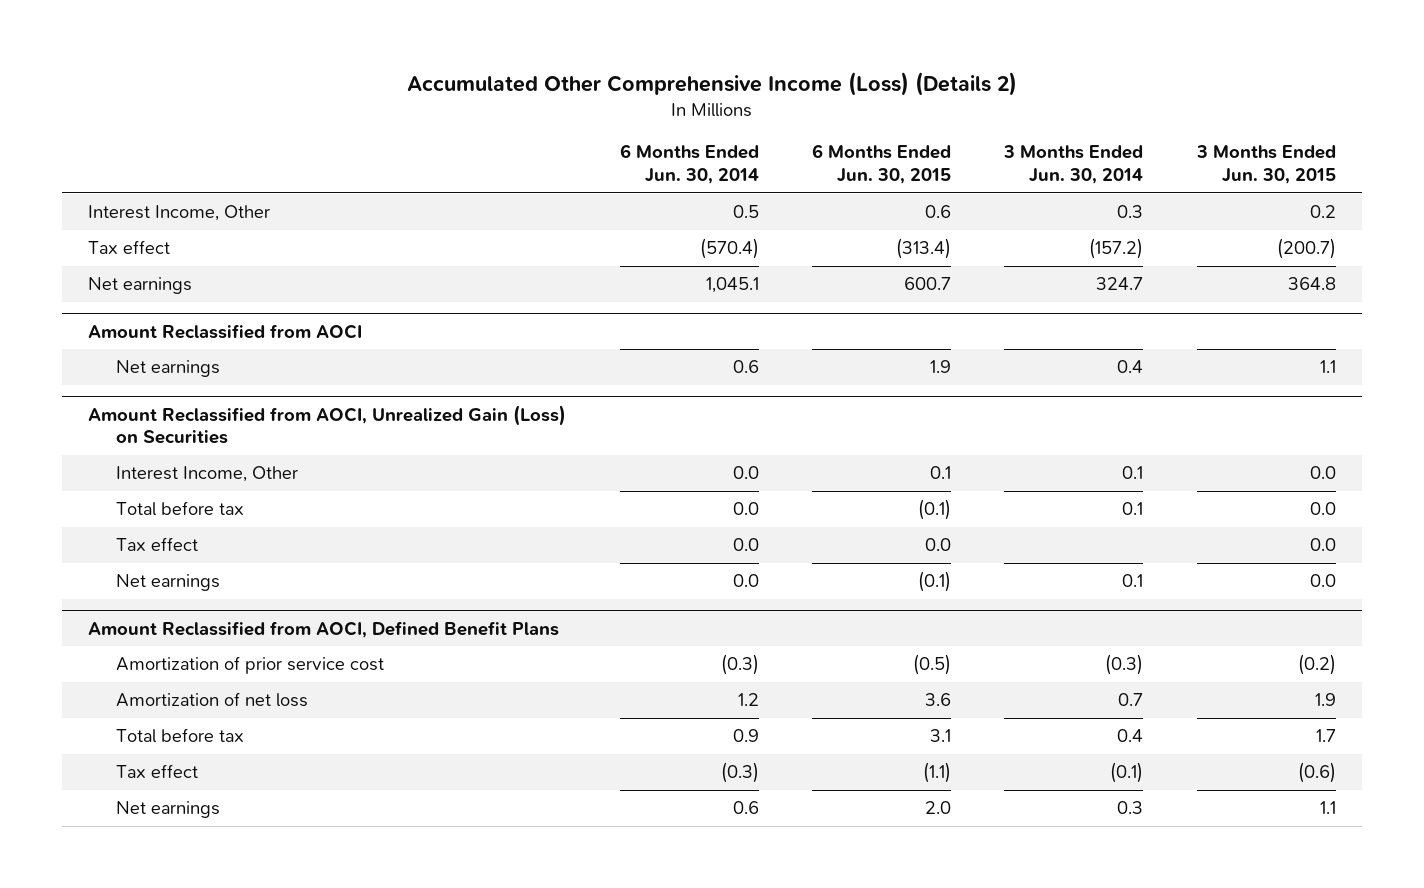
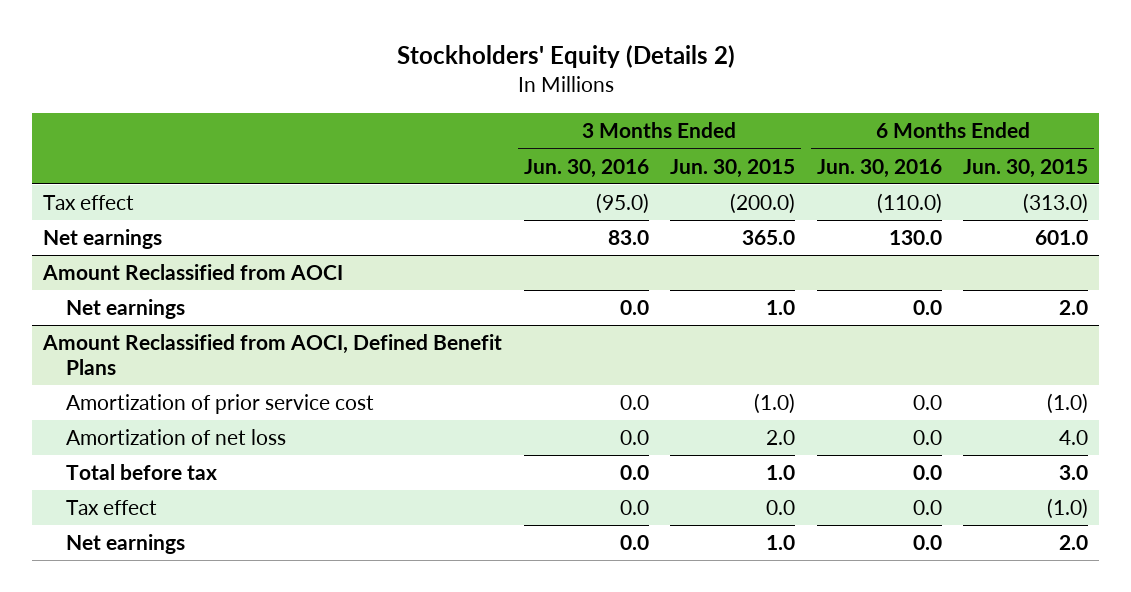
- Accumulated Other Comprehensive Income (Loss) (Details 2)
+ Stockholders' Equity (Details 2)
- | 6 Months Ended Jun. 30, 2014 | 6 Months Ended Jun. 30, 2015 | 3 Months Ended Jun. 30, 2014 | 3 Months Ended Jun. 30, 2015
+ | 3 Months Ended Jun. 30, 2016 | 3 Months Ended Jun. 30, 2015 | 6 Months Ended Jun. 30, 2016 | 6 Months Ended Jun. 30, 2015
- Interest Income, Other | 0.5 | 0.6 | 0.3 | 0.2
- Tax effect | (570.4) | (313.4) | (157.2) | (200.7)
- Net earnings | 1,045.1 | 600.7 | 324.7 | 364.8
+ Tax effect | (95.0) | (200.0) | (110.0) | (313.0)
+ Net earnings | 83.0 | 365.0 | 130.0 | 601.0
@ Amount Reclassified from AOCI
- Net earnings | 0.6 | 1.9 | 0.4 | 1.1
- Amount Reclassified from AOCI, Unrealized Gain (Loss) on Securities
- Interest Income, Other | 0.0 | 0.1 | 0.1 | 0.0
- Total before tax | 0.0 | (0.1) | 0.1 | 0.0
- Tax effect | 0.0 | 0.0 | | 0.0
- Net earnings | 0.0 | (0.1) | 0.1 | 0.0
@ Amount Reclassified from AOCI
+ Net earnings | 0.0 | 1.0 | 0.0 | 2.0
@ Amount Reclassified from AOCI, Defined Benefit Plans
- Amortization of prior service cost | (0.3) | (0.5) | (0.3) | (0.2)
- Amortization of net loss | 1.2 | 3.6 | 0.7 | 1.9
- Total before tax | 0.9 | 3.1 | 0.4 | 1.7
- Tax effect | (0.3) | (1.1) | (0.1) | (0.6)
- Net earnings | 0.6 | 2.0 | 0.3 | 1.1
+ Amortization of prior service cost | 0.0 | (1.0) | 0.0 | (1.0)
+ Amortization of net loss | 0.0 | 2.0 | 0.0 | 4.0
+ Total before tax | 0.0 | 1.0 | 0.0 | 3.0
+ Tax effect | 0.0 | 0.0 | 0.0 | (1.0)
+ Net earnings | 0.0 | 1.0 | 0.0 | 2.0

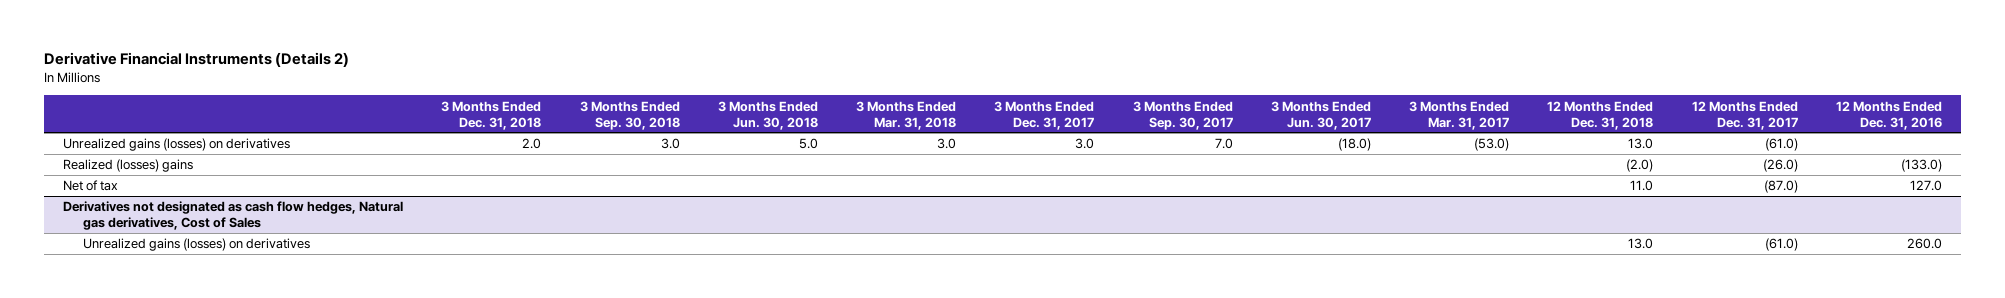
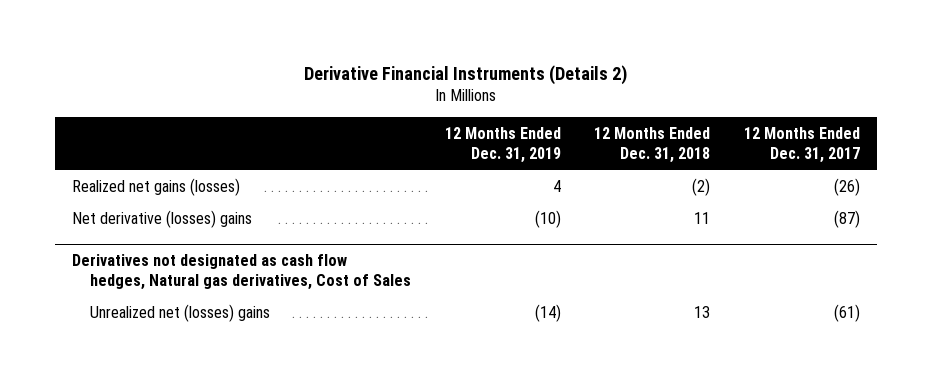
- | 3 Months Ended Dec. 31, 2018 | 3 Months Ended Sep. 30, 2018 | 3 Months Ended Jun. 30, 2018 | 3 Months Ended Mar. 31, 2018 | 3 Months Ended Dec. 31, 2017 | 3 Months Ended Sep. 30, 2017 | 3 Months Ended Jun. 30, 2017 | 3 Months Ended Mar. 31, 2017 | 12 Months Ended Dec. 31, 2018 | 12 Months Ended Dec. 31, 2017 | 12 Months Ended Dec. 31, 2016
+ | 12 Months Ended Dec. 31, 2019 | 12 Months Ended Dec. 31, 2018 | 12 Months Ended Dec. 31, 2017
- Unrealized gains (losses) on derivatives | 2.0 | 3.0 | 5.0 | 3.0 | 3.0 | 7.0 | (18.0) | (53.0) | 13.0 | (61.0) |
- Realized (losses) gains | | | | | | | | | (2.0) | (26.0) | (133.0)
- Net of tax | | | | | | | | | 11.0 | (87.0) | 127.0
+ Realized net gains (losses) | 4 | (2) | (26)
+ Net derivative (losses) gains | (10) | 11 | (87)
@ Derivatives not designated as cash flow hedges, Natural gas derivatives, Cost of Sales
- Unrealized gains (losses) on derivatives | | | | | | | | | 13.0 | (61.0) | 260.0
+ Unrealized net (losses) gains | (14) | 13 | (61)

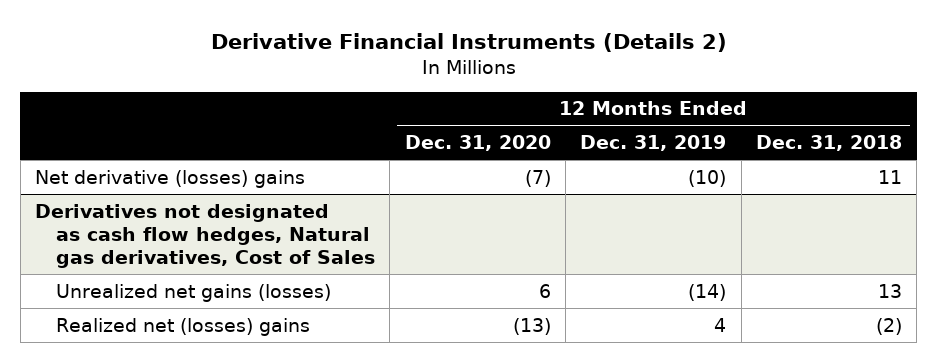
- | 12 Months Ended Dec. 31, 2019 | 12 Months Ended Dec. 31, 2018 | 12 Months Ended Dec. 31, 2017
+ | 12 Months Ended Dec. 31, 2020 | 12 Months Ended Dec. 31, 2019 | 12 Months Ended Dec. 31, 2018
- Realized net gains (losses) | 4 | (2) | (26)
@ Derivatives not designated as cash flow hedges, Natural gas derivatives, Cost of Sales
- Unrealized net (losses) gains | (14) | 13 | (61)
+ Unrealized net gains (losses) | 6 | (14) | 13
+ Realized net (losses) gains | (13) | 4 | (2)

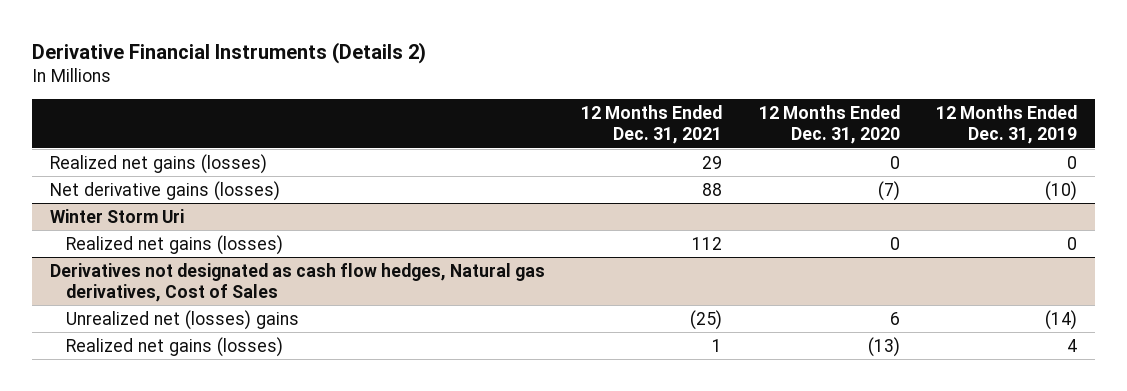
- | 12 Months Ended Dec. 31, 2020 | 12 Months Ended Dec. 31, 2019 | 12 Months Ended Dec. 31, 2018
+ | 12 Months Ended Dec. 31, 2021 | 12 Months Ended Dec. 31, 2020 | 12 Months Ended Dec. 31, 2019
- Net derivative (losses) gains | (7) | (10) | 11
+ Realized net gains (losses) | 29 | 0 | 0
+ Net derivative gains (losses) | 88 | (7) | (10)
+ Winter Storm Uri
+ Realized net gains (losses) | 112 | 0 | 0
@ Derivatives not designated as cash flow hedges, Natural gas derivatives, Cost of Sales
- Unrealized net gains (losses) | 6 | (14) | 13
- Realized net (losses) gains | (13) | 4 | (2)
+ Unrealized net (losses) gains | (25) | 6 | (14)
+ Realized net gains (losses) | 1 | (13) | 4

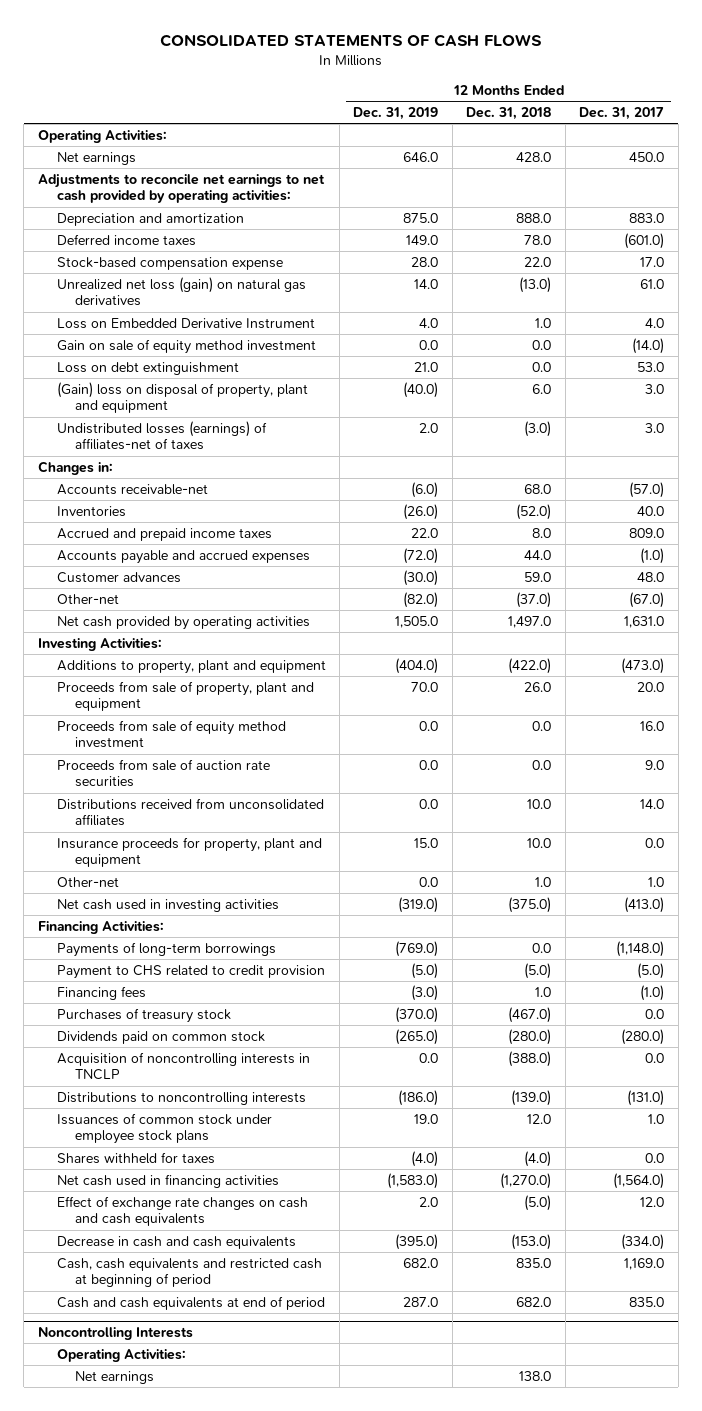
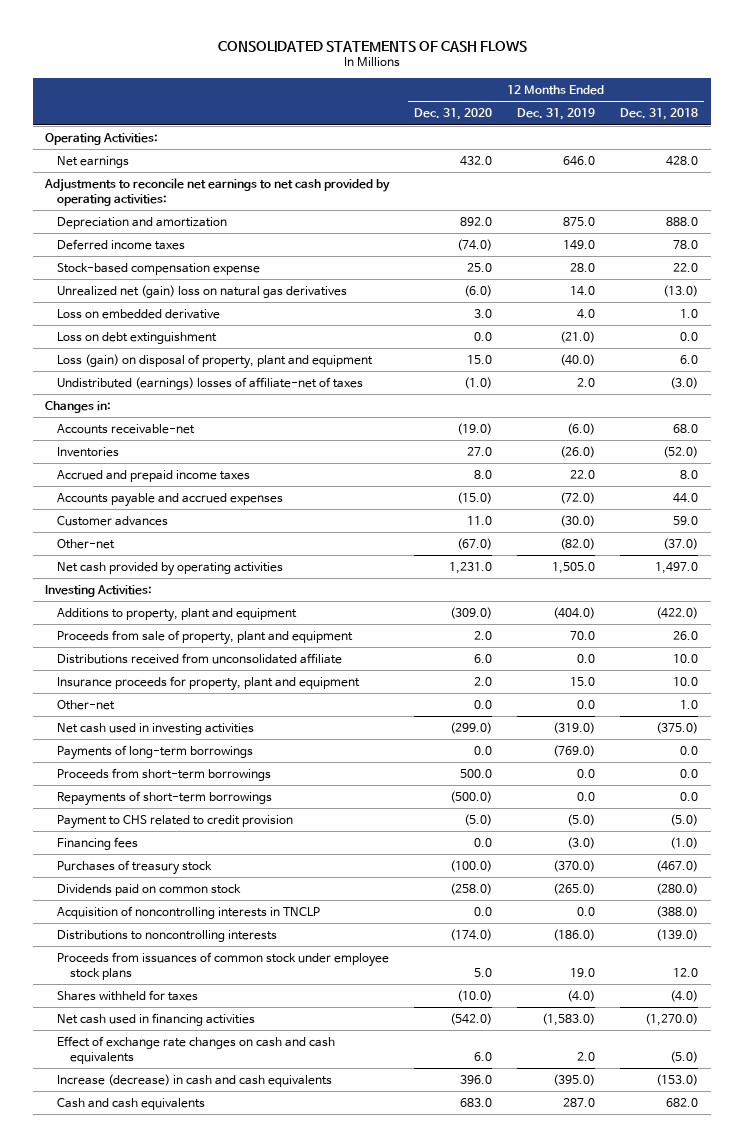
- | 12 Months Ended Dec. 31, 2019 | 12 Months Ended Dec. 31, 2018 | 12 Months Ended Dec. 31, 2017
+ | 12 Months Ended Dec. 31, 2020 | 12 Months Ended Dec. 31, 2019 | 12 Months Ended Dec. 31, 2018
- Unrealized net loss (gain) on natural gas derivatives | 14.0 | (13.0) | 61.0
- Loss on Embedded Derivative Instrument | 4.0 | 1.0 | 4.0
- Gain on sale of equity method investment | 0.0 | 0.0 | (14.0)
- Loss on debt extinguishment | 21.0 | 0.0 | 53.0
- (Gain) loss on disposal of property, plant and equipment | (40.0) | 6.0 | 3.0
- Undistributed losses (earnings) of affiliates-net of taxes | 2.0 | (3.0) | 3.0
+ Unrealized net (gain) loss on natural gas derivatives | (6.0) | 14.0 | (13.0)
+ Loss on embedded derivative | 3.0 | 4.0 | 1.0
+ Loss on debt extinguishment | 0.0 | (21.0) | 0.0
+ Loss (gain) on disposal of property, plant and equipment | 15.0 | (40.0) | 6.0
+ Undistributed (earnings) losses of affiliate-net of taxes | (1.0) | 2.0 | (3.0)
- Proceeds from sale of equity method investment | 0.0 | 0.0 | 16.0
- Proceeds from sale of auction rate securities | 0.0 | 0.0 | 9.0
- Distributions received from unconsolidated affiliates | 0.0 | 10.0 | 14.0
+ Distributions received from unconsolidated affiliate | 6.0 | 0.0 | 10.0
- Financing Activities:
+ Proceeds from short-term borrowings | 500.0 | 0.0 | 0.0
+ Repayments of short-term borrowings | (500.0) | 0.0 | 0.0
- Financing fees | (3.0) | 1.0 | (1.0)
+ Financing fees | 0.0 | (3.0) | (1.0)
- Issuances of common stock under employee stock plans | 19.0 | 12.0 | 1.0
+ Proceeds from issuances of common stock under employee stock plans | 5.0 | 19.0 | 12.0
- Decrease in cash and cash equivalents | (395.0) | (153.0) | (334.0)
- Cash, cash equivalents and restricted cash at beginning of period | 682.0 | 835.0 | 1,169.0
- Cash and cash equivalents at end of period | 287.0 | 682.0 | 835.0
- Noncontrolling Interests
- Operating Activities:
- Net earnings | | 138.0 |
+ Increase (decrease) in cash and cash equivalents | 396.0 | (395.0) | (153.0)
+ Cash and cash equivalents | 683.0 | 287.0 | 682.0

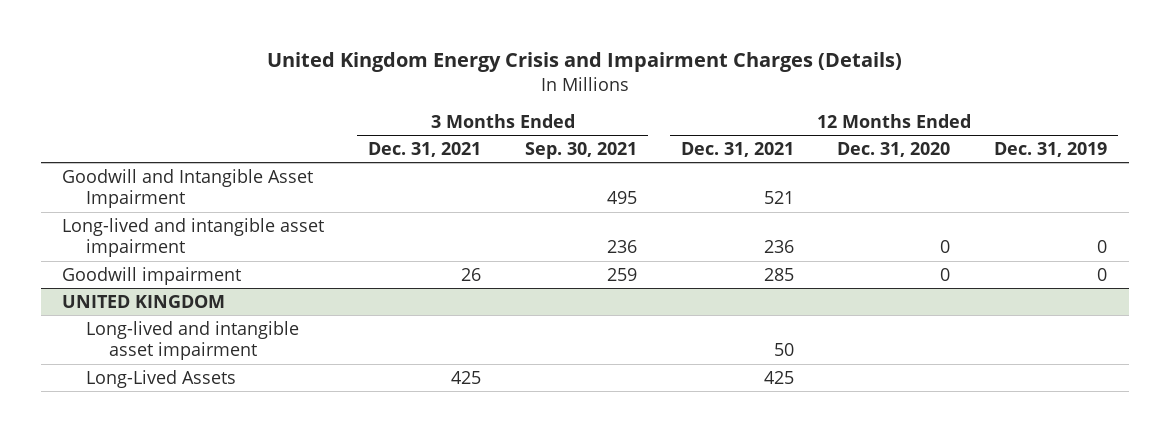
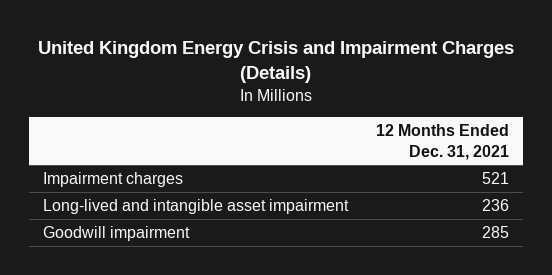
- | 3 Months Ended Dec. 31, 2021 | 3 Months Ended Sep. 30, 2021 | 12 Months Ended Dec. 31, 2021 | 12 Months Ended Dec. 31, 2020 | 12 Months Ended Dec. 31, 2019
+ | 12 Months Ended Dec. 31, 2021
- Goodwill and Intangible Asset Impairment | | 495 | 521 | |
+ Impairment charges | 521
- UNITED KINGDOM
- Long-lived and intangible asset impairment | | | 50 | |
- Long-Lived Assets | 425 | | 425 | |

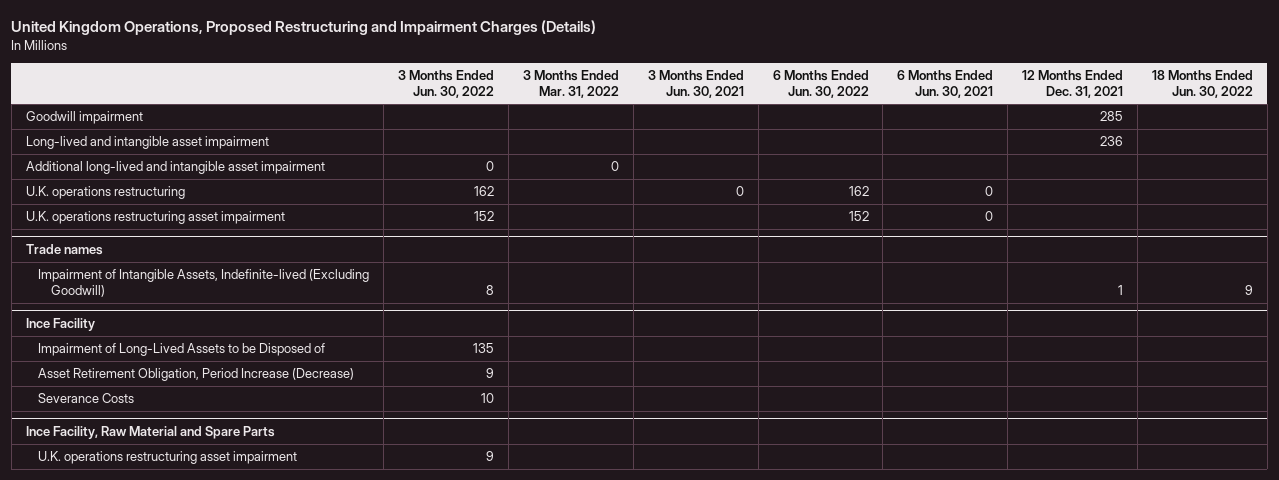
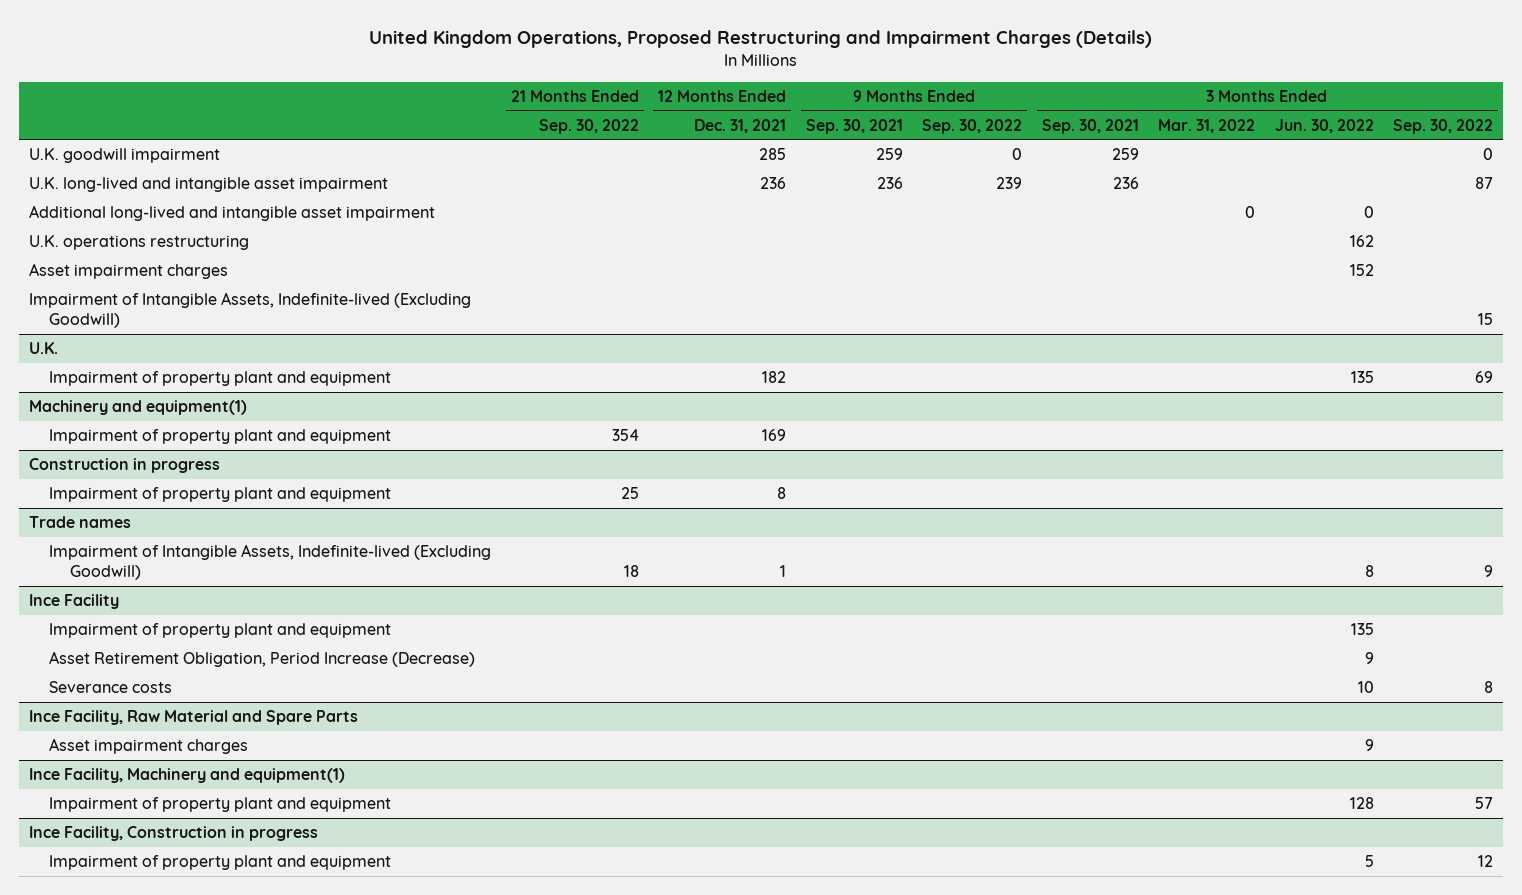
- | 3 Months Ended Jun. 30, 2022 | 3 Months Ended Mar. 31, 2022 | 3 Months Ended Jun. 30, 2021 | 6 Months Ended Jun. 30, 2022 | 6 Months Ended Jun. 30, 2021 | 12 Months Ended Dec. 31, 2021 | 18 Months Ended Jun. 30, 2022
+ | 21 Months Ended Sep. 30, 2022 | 12 Months Ended Dec. 31, 2021 | 9 Months Ended Sep. 30, 2021 | 9 Months Ended Sep. 30, 2022 | 3 Months Ended Sep. 30, 2021 | 3 Months Ended Mar. 31, 2022 | 3 Months Ended Jun. 30, 2022 | 3 Months Ended Sep. 30, 2022
- Goodwill impairment | | | | | | 285 |
- Long-lived and intangible asset impairment | | | | | | 236 |
+ U.K. goodwill impairment | | 285 | 259 | 0 | 259 | | | 0
+ U.K. long-lived and intangible asset impairment | | 236 | 236 | 239 | 236 | | | 87
- U.K. operations restructuring asset impairment | 152 | | | 152 | 0 | |
+ Asset impairment charges | | | | | | | 152 |
+ Impairment of Intangible Assets, Indefinite-lived (Excluding Goodwill) | | | | | | | | 15
+ U.K.
+ Impairment of property plant and equipment | | 182 | | | | | 135 | 69
+ Machinery and equipment(1)
+ Impairment of property plant and equipment | 354 | 169 | | | | | |
+ Construction in progress
+ Impairment of property plant and equipment | 25 | 8 | | | | | |
@ Ince Facility
- Impairment of Long-Lived Assets to be Disposed of | 135 | | | | | |
+ Impairment of property plant and equipment | | | | | | | 135 |
- Severance Costs | 10 | | | | | |
+ Severance costs | | | | | | | 10 | 8
@ Ince Facility, Raw Material and Spare Parts
- U.K. operations restructuring asset impairment | 9 | | | | | |
+ Asset impairment charges | | | | | | | 9 |
+ Ince Facility, Machinery and equipment(1)
+ Impairment of property plant and equipment | | | | | | | 128 | 57
+ Ince Facility, Construction in progress
+ Impairment of property plant and equipment | | | | | | | 5 | 12

